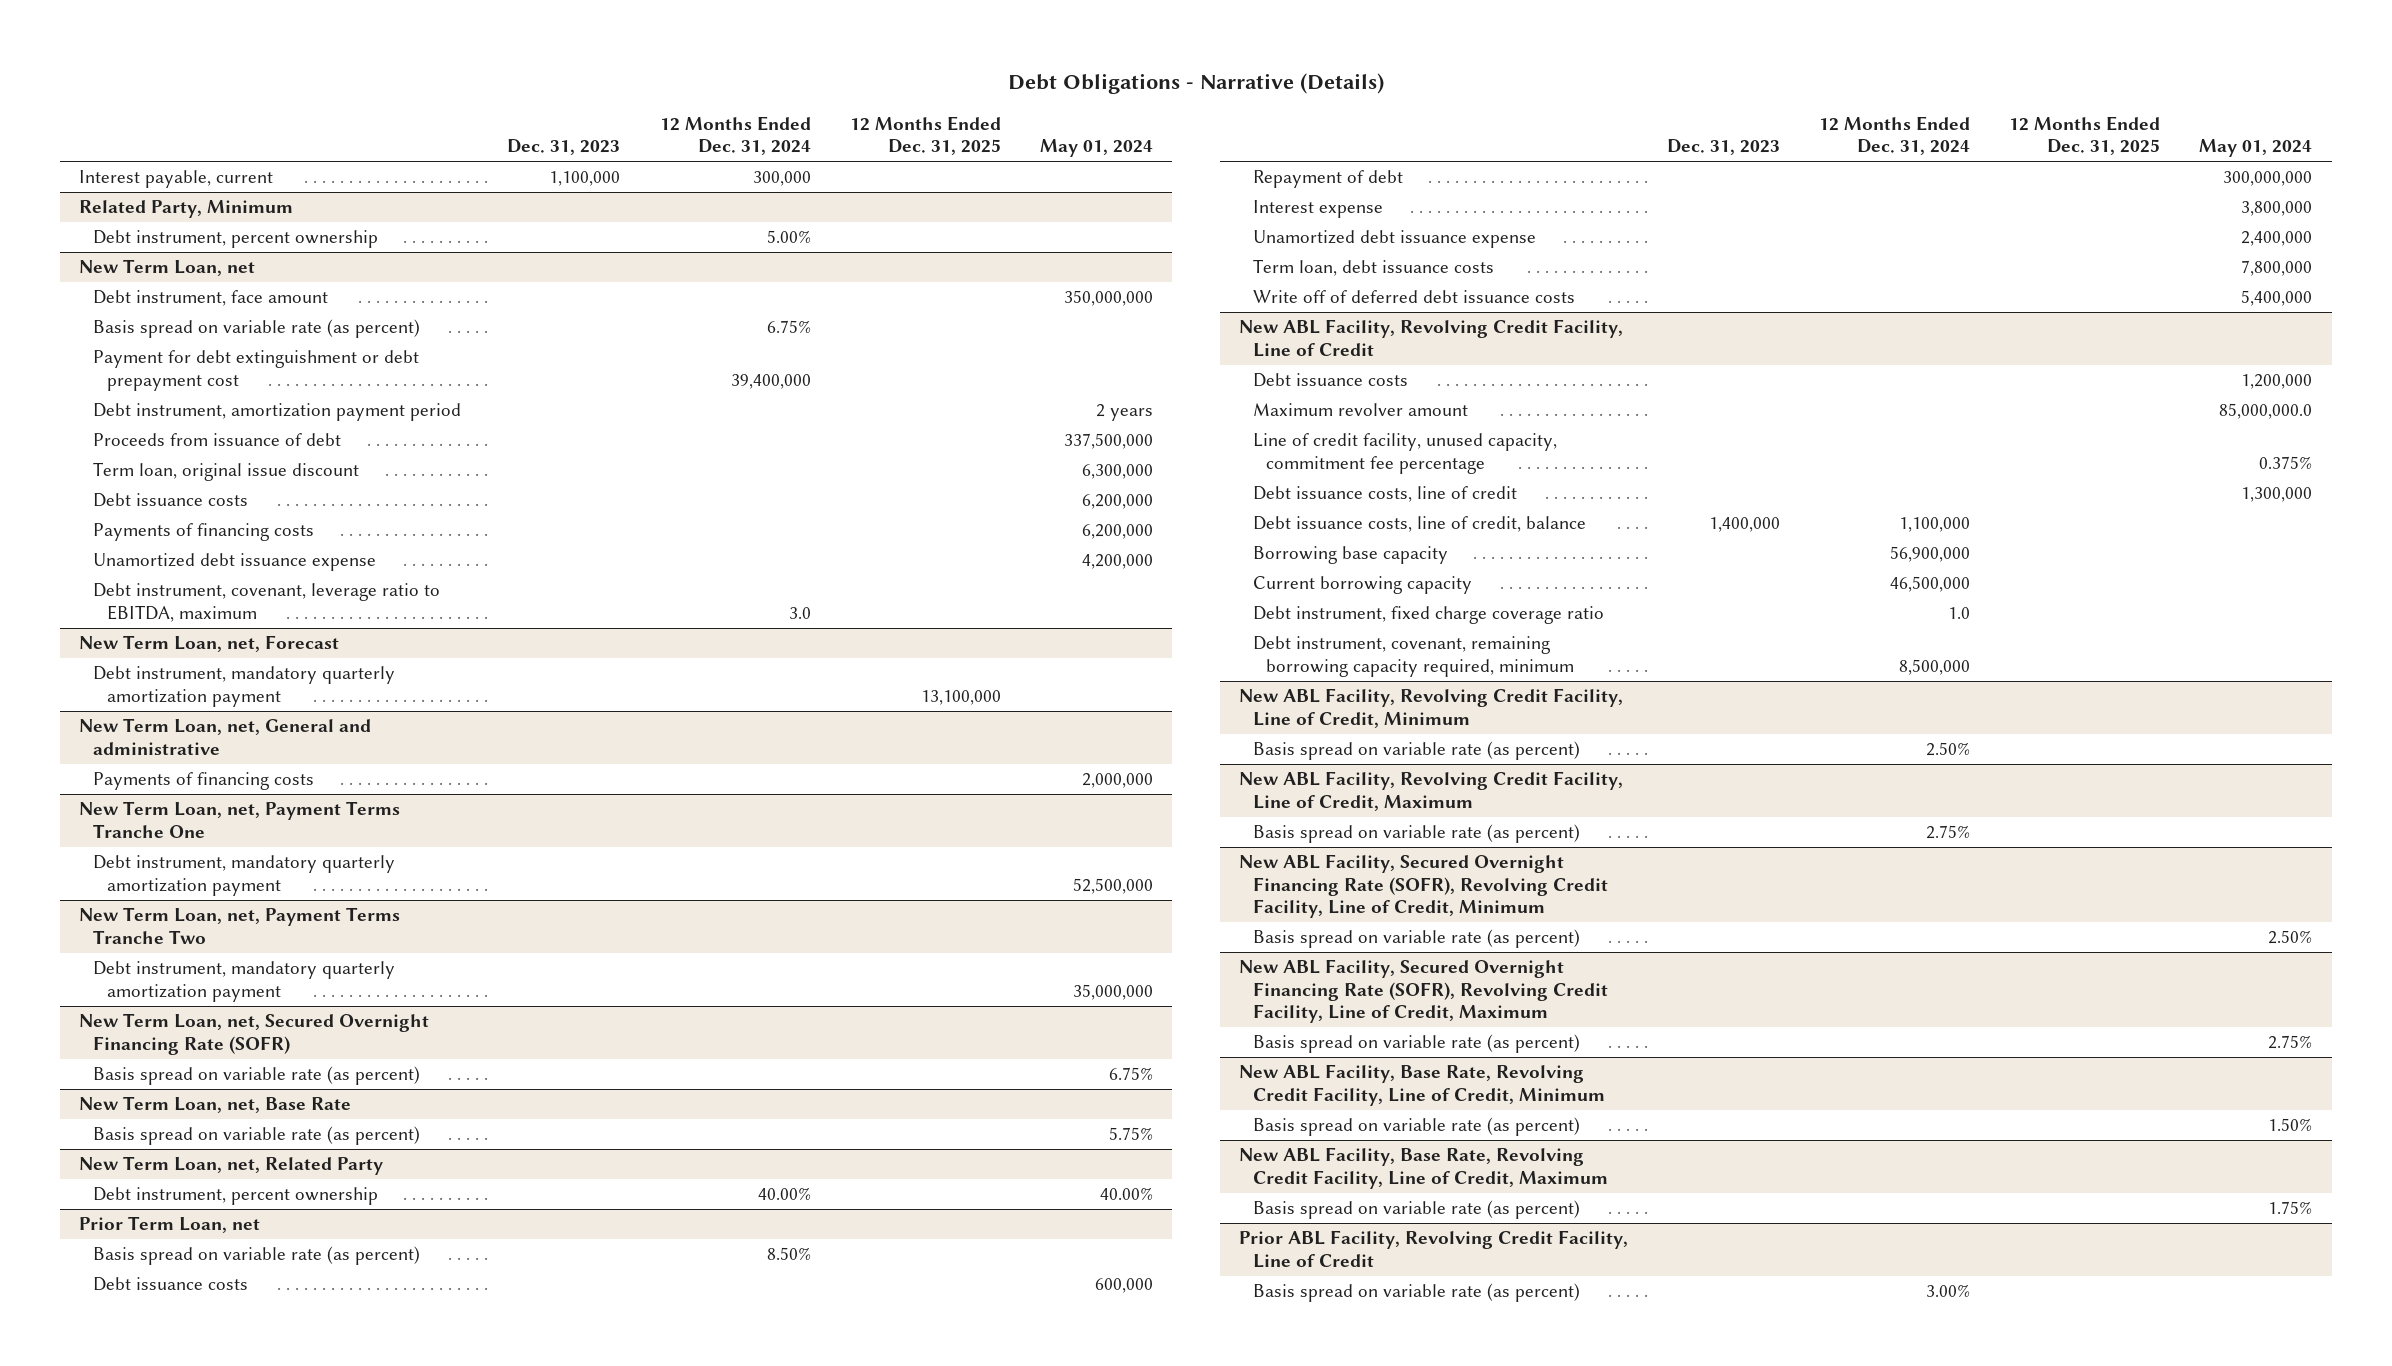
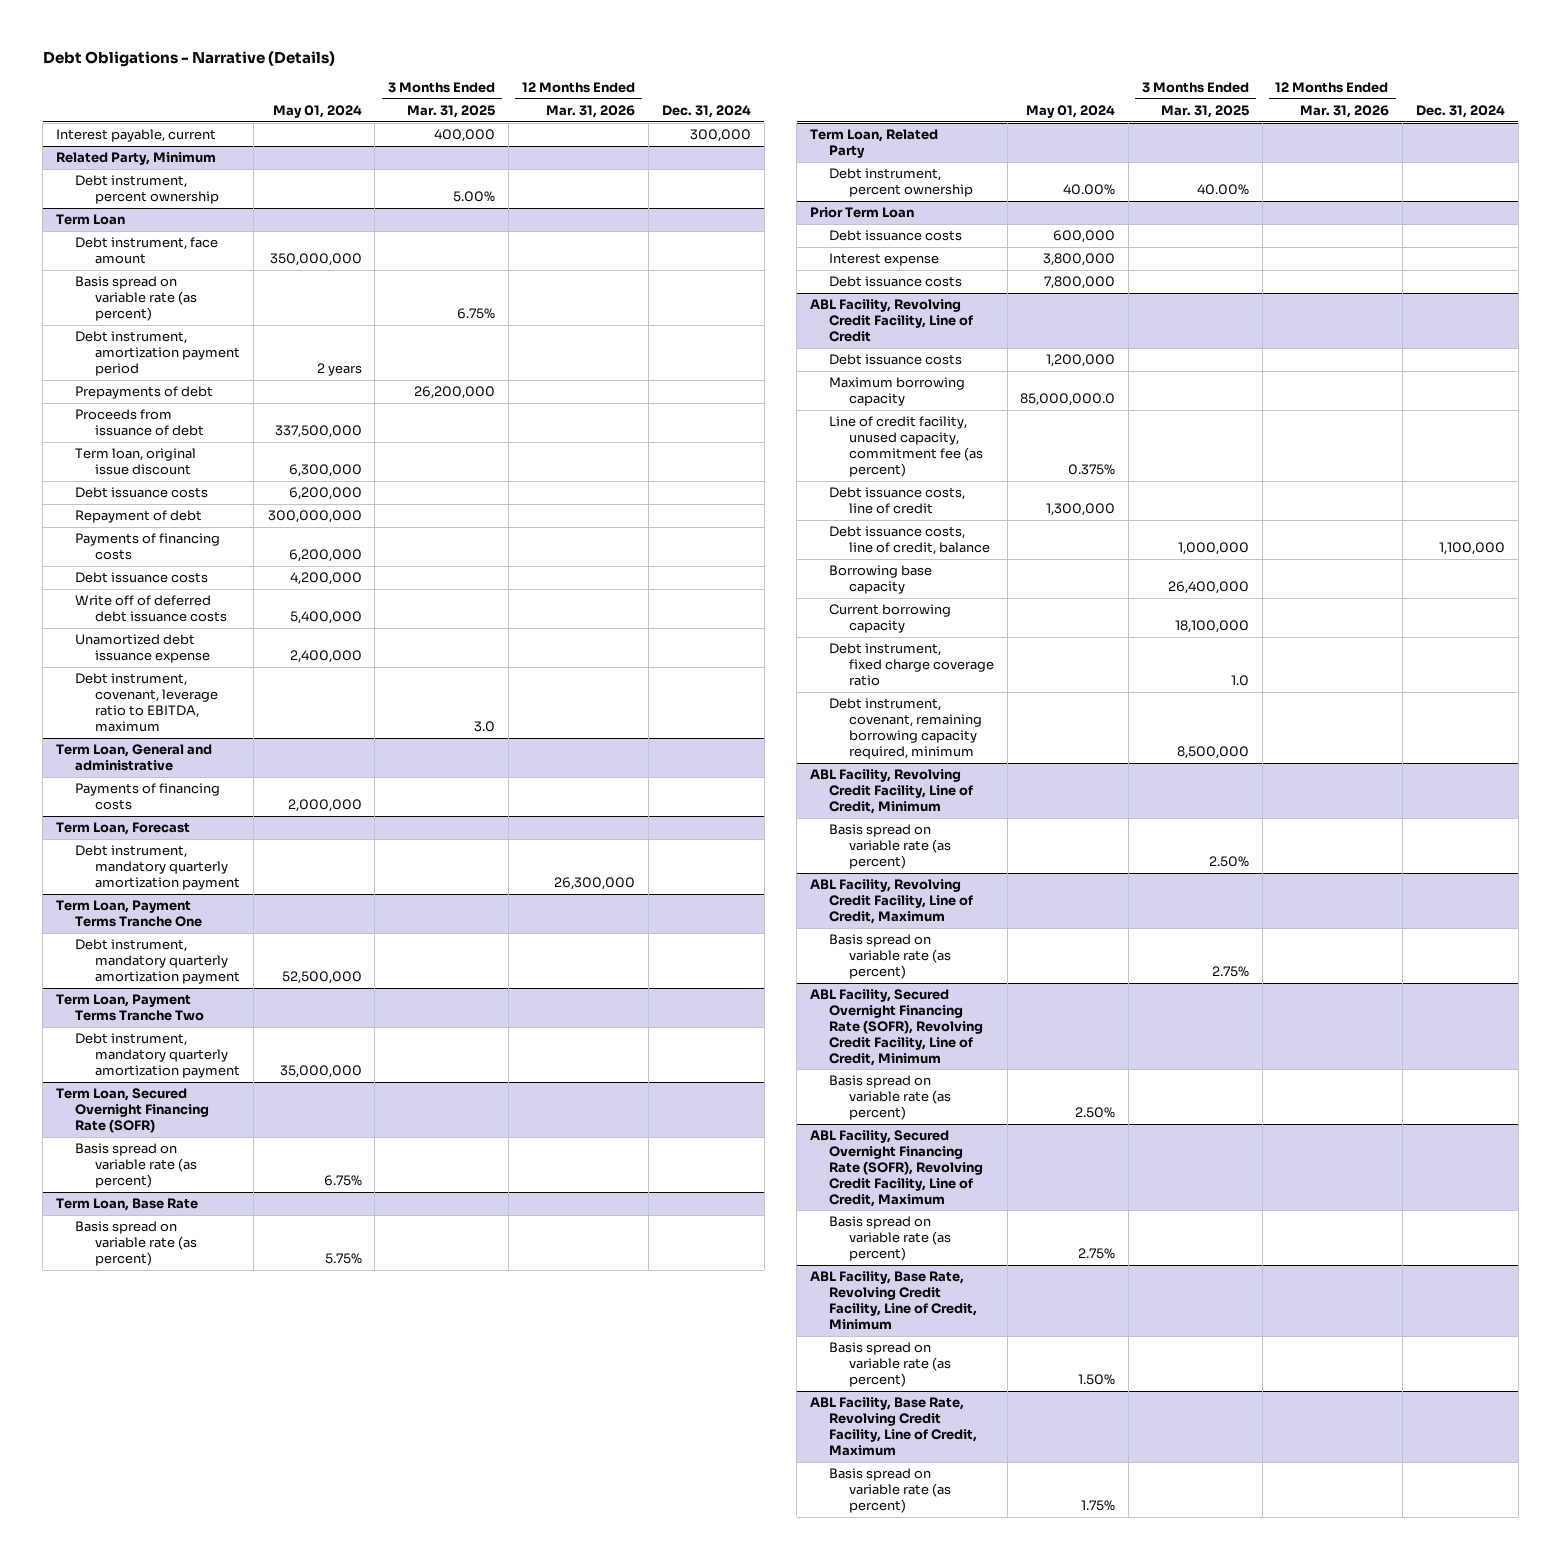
- | Dec. 31, 2023 | 12 Months Ended Dec. 31, 2024 | 12 Months Ended Dec. 31, 2025 | May 01, 2024
+ | May 01, 2024 | 3 Months Ended Mar. 31, 2025 | 12 Months Ended Mar. 31, 2026 | Dec. 31, 2024
- New Term Loan, net
+ Term Loan
- Payment for debt extinguishment or debt prepayment cost | | 39,400,000 | |
+ Prepayments of debt | | 26,200,000 | |
+ Repayment of debt | 300,000,000 | | |
- Unamortized debt issuance expense | | | | 4,200,000
+ Debt issuance costs | 4,200,000 | | |
+ Write off of deferred debt issuance costs | 5,400,000 | | |
+ Unamortized debt issuance expense | 2,400,000 | | |
- New Term Loan, net, Forecast
- Debt instrument, mandatory quarterly amortization payment | | | 13,100,000 |
- New Term Loan, net, General and administrative
+ Term Loan, General and administrative
- New Term Loan, net, Payment Terms Tranche One
+ Term Loan, Forecast
+ Debt instrument, mandatory quarterly amortization payment | | | 26,300,000 |
+ Term Loan, Payment Terms Tranche One
- New Term Loan, net, Payment Terms Tranche Two
+ Term Loan, Payment Terms Tranche Two
- New Term Loan, net, Secured Overnight Financing Rate (SOFR)
+ Term Loan, Secured Overnight Financing Rate (SOFR)
- New Term Loan, net, Base Rate
+ Term Loan, Base Rate
- New Term Loan, net, Related Party
+ Term Loan, Related Party
- Prior Term Loan, net
- Basis spread on variable rate (as percent) | | 8.50% | |
+ Prior Term Loan
- Repayment of debt | | | | 300,000,000
- Unamortized debt issuance expense | | | | 2,400,000
- Term loan, debt issuance costs | | | | 7,800,000
- Write off of deferred debt issuance costs | | | | 5,400,000
- New ABL Facility, Revolving Credit Facility, Line of Credit
+ Debt issuance costs | 7,800,000 | | |
+ ABL Facility, Revolving Credit Facility, Line of Credit
- Maximum revolver amount | | | | 85,000,000.0
- Line of credit facility, unused capacity, commitment fee percentage | | | | 0.375%
+ Maximum borrowing capacity | 85,000,000.0 | | |
+ Line of credit facility, unused capacity, commitment fee (as percent) | 0.375% | | |
- New ABL Facility, Revolving Credit Facility, Line of Credit, Minimum
+ ABL Facility, Revolving Credit Facility, Line of Credit, Minimum
- New ABL Facility, Revolving Credit Facility, Line of Credit, Maximum
+ ABL Facility, Revolving Credit Facility, Line of Credit, Maximum
- New ABL Facility, Secured Overnight Financing Rate (SOFR), Revolving Credit Facility, Line of Credit, Minimum
+ ABL Facility, Secured Overnight Financing Rate (SOFR), Revolving Credit Facility, Line of Credit, Minimum
- New ABL Facility, Secured Overnight Financing Rate (SOFR), Revolving Credit Facility, Line of Credit, Maximum
+ ABL Facility, Secured Overnight Financing Rate (SOFR), Revolving Credit Facility, Line of Credit, Maximum
- New ABL Facility, Base Rate, Revolving Credit Facility, Line of Credit, Minimum
+ ABL Facility, Base Rate, Revolving Credit Facility, Line of Credit, Minimum
- New ABL Facility, Base Rate, Revolving Credit Facility, Line of Credit, Maximum
+ ABL Facility, Base Rate, Revolving Credit Facility, Line of Credit, Maximum
- Prior ABL Facility, Revolving Credit Facility, Line of Credit
- Basis spread on variable rate (as percent) | | 3.00% | |

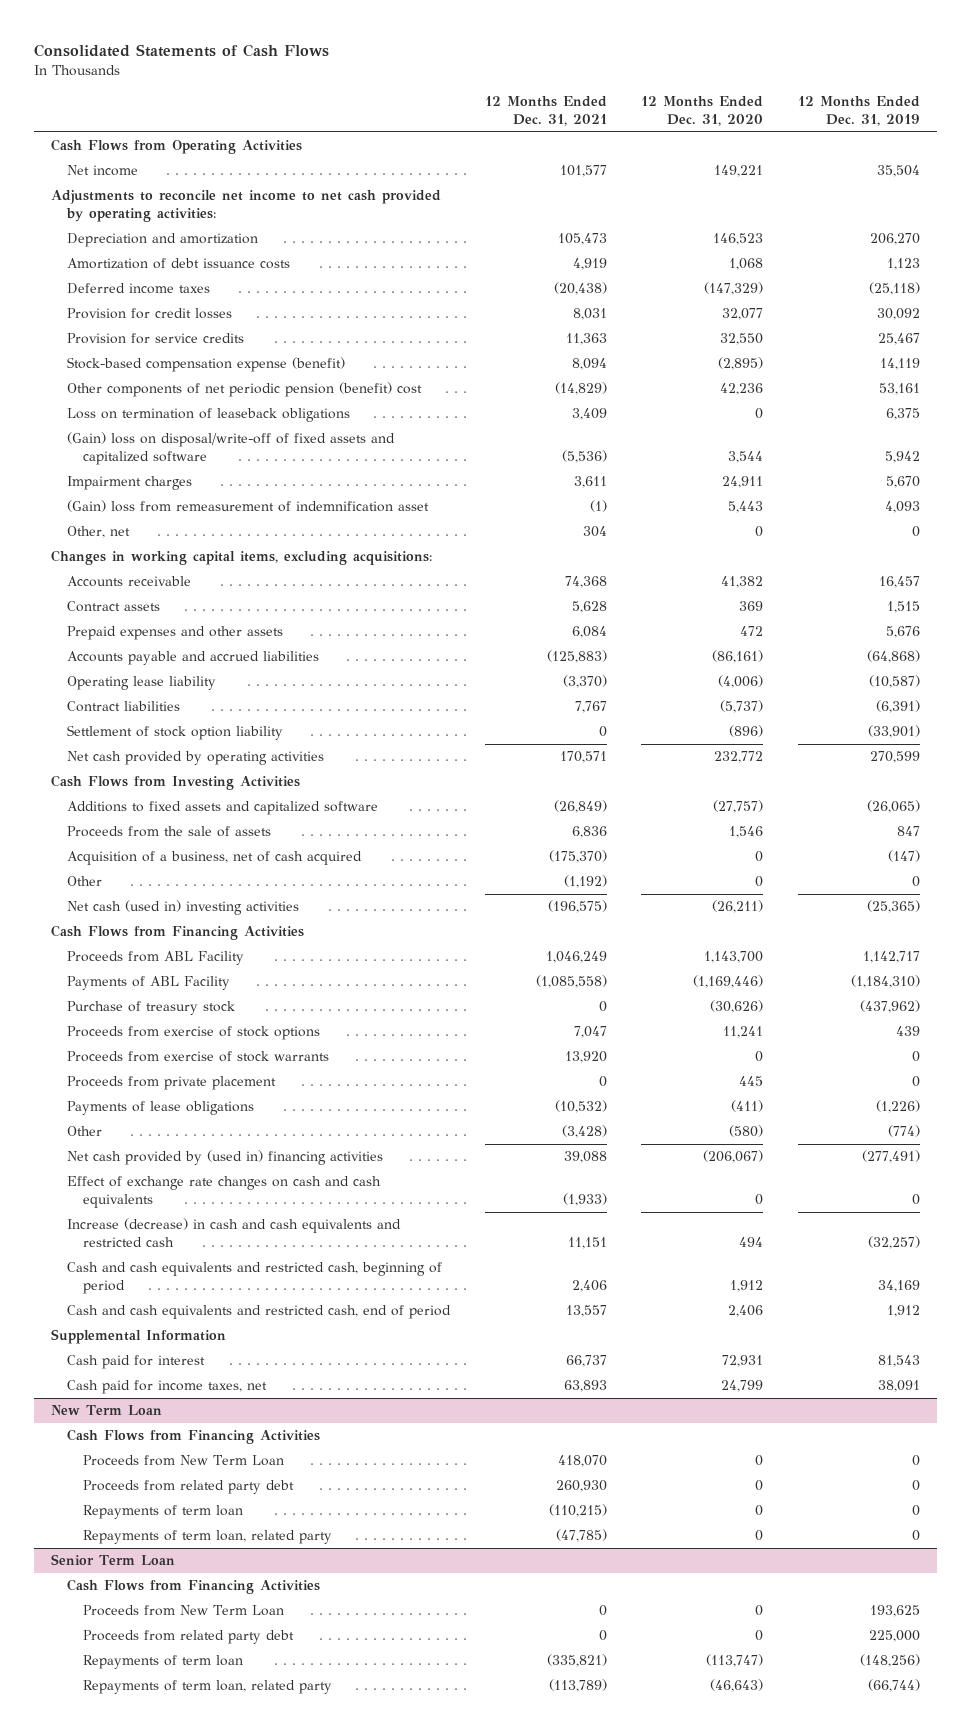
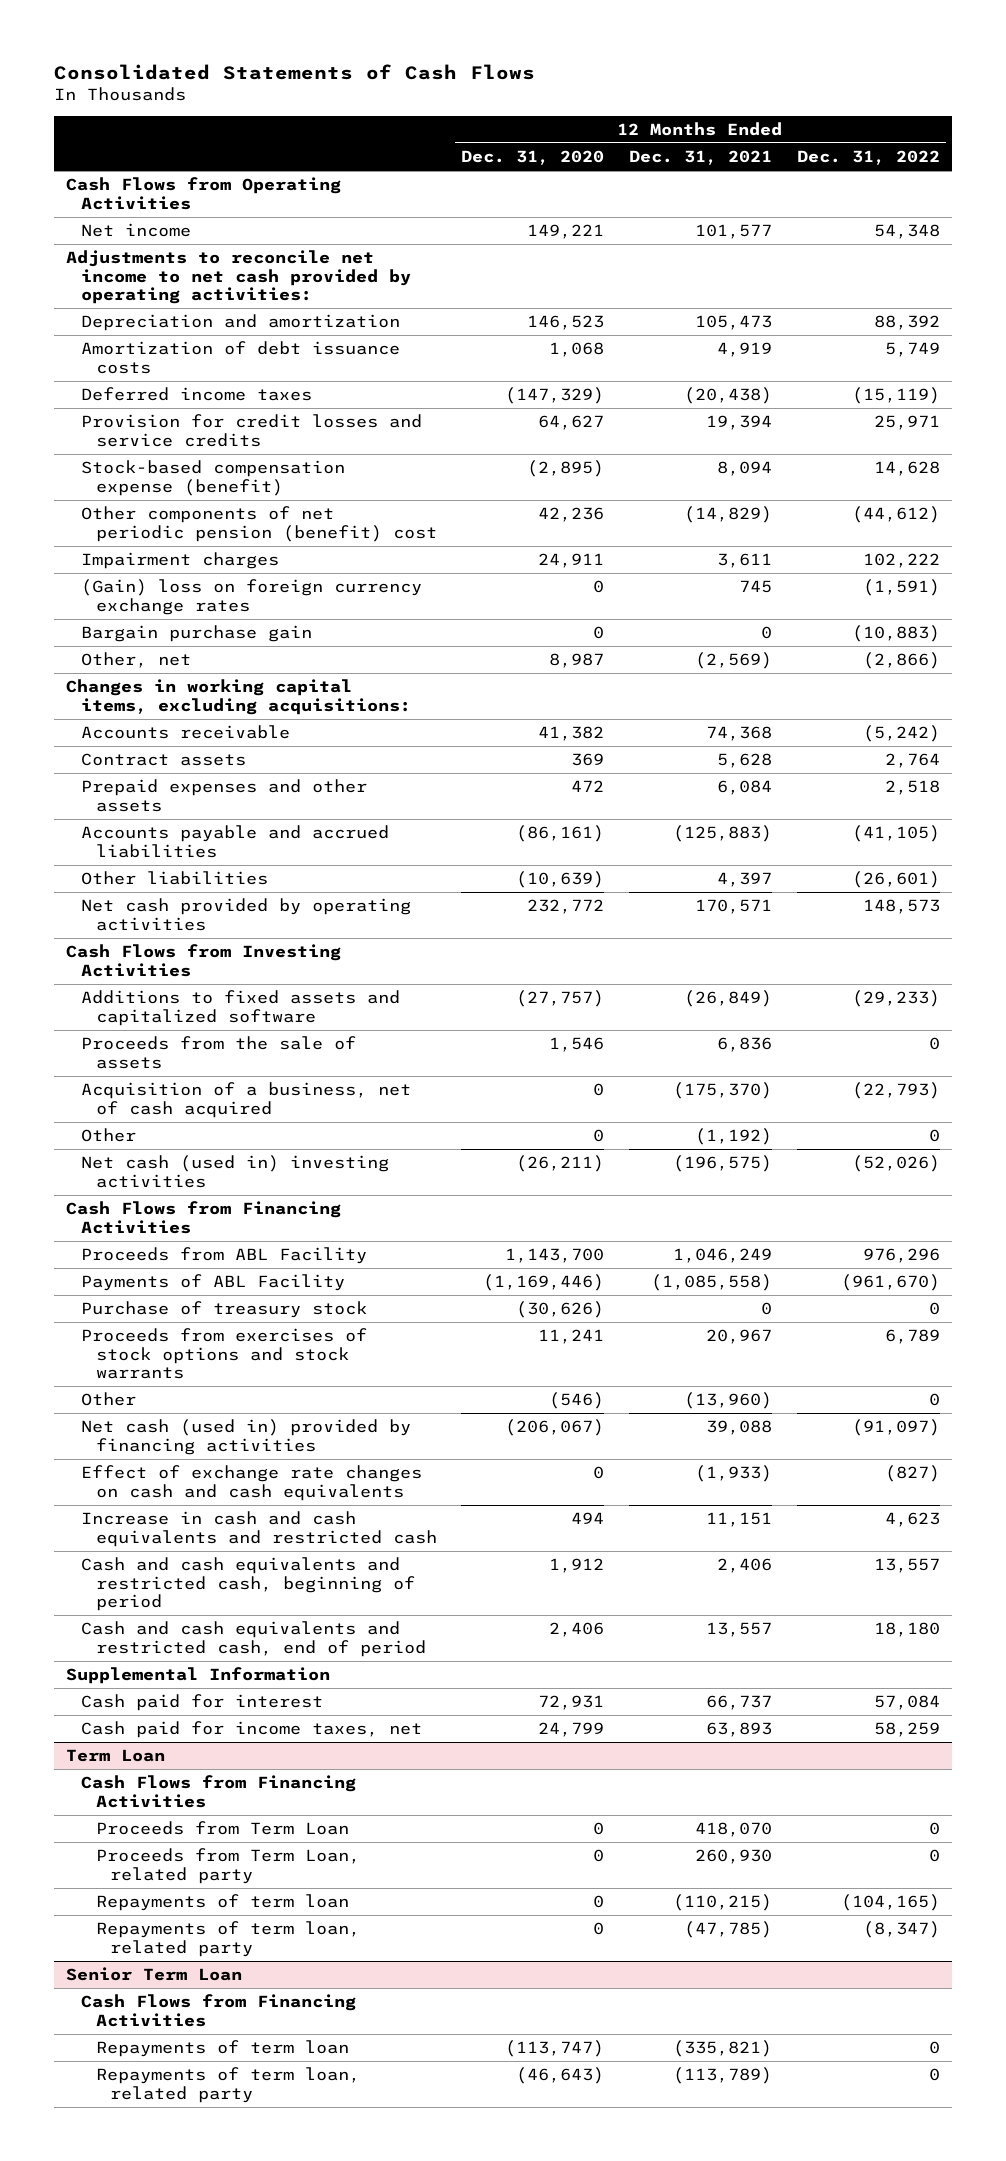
- | 12 Months Ended Dec. 31, 2021 | 12 Months Ended Dec. 31, 2020 | 12 Months Ended Dec. 31, 2019
+ | 12 Months Ended Dec. 31, 2020 | 12 Months Ended Dec. 31, 2021 | 12 Months Ended Dec. 31, 2022
- Provision for credit losses | 8,031 | 32,077 | 30,092
- Provision for service credits | 11,363 | 32,550 | 25,467
+ Provision for credit losses and service credits | 64,627 | 19,394 | 25,971
- Loss on termination of leaseback obligations | 3,409 | 0 | 6,375
- (Gain) loss on disposal/write-off of fixed assets and capitalized software | (5,536) | 3,544 | 5,942
- (Gain) loss from remeasurement of indemnification asset | (1) | 5,443 | 4,093
- Other, net | 304 | 0 | 0
+ (Gain) loss on foreign currency exchange rates | 0 | 745 | (1,591)
+ Bargain purchase gain | 0 | 0 | (10,883)
+ Other, net | 8,987 | (2,569) | (2,866)
- Operating lease liability | (3,370) | (4,006) | (10,587)
- Contract liabilities | 7,767 | (5,737) | (6,391)
- Settlement of stock option liability | 0 | (896) | (33,901)
+ Other liabilities | (10,639) | 4,397 | (26,601)
- Proceeds from exercise of stock options | 7,047 | 11,241 | 439
- Proceeds from exercise of stock warrants | 13,920 | 0 | 0
- Proceeds from private placement | 0 | 445 | 0
- Payments of lease obligations | (10,532) | (411) | (1,226)
- Other | (3,428) | (580) | (774)
- Net cash provided by (used in) financing activities | 39,088 | (206,067) | (277,491)
+ Proceeds from exercises of stock options and stock warrants | 11,241 | 20,967 | 6,789
+ Other | (546) | (13,960) | 0
+ Net cash (used in) provided by financing activities | (206,067) | 39,088 | (91,097)
- Increase (decrease) in cash and cash equivalents and restricted cash | 11,151 | 494 | (32,257)
+ Increase in cash and cash equivalents and restricted cash | 494 | 11,151 | 4,623
- New Term Loan
+ Term Loan
- Proceeds from New Term Loan | 418,070 | 0 | 0
- Proceeds from related party debt | 260,930 | 0 | 0
+ Proceeds from Term Loan | 0 | 418,070 | 0
+ Proceeds from Term Loan, related party | 0 | 260,930 | 0
@ Senior Term Loan
- Proceeds from New Term Loan | 0 | 0 | 193,625
- Proceeds from related party debt | 0 | 0 | 225,000

